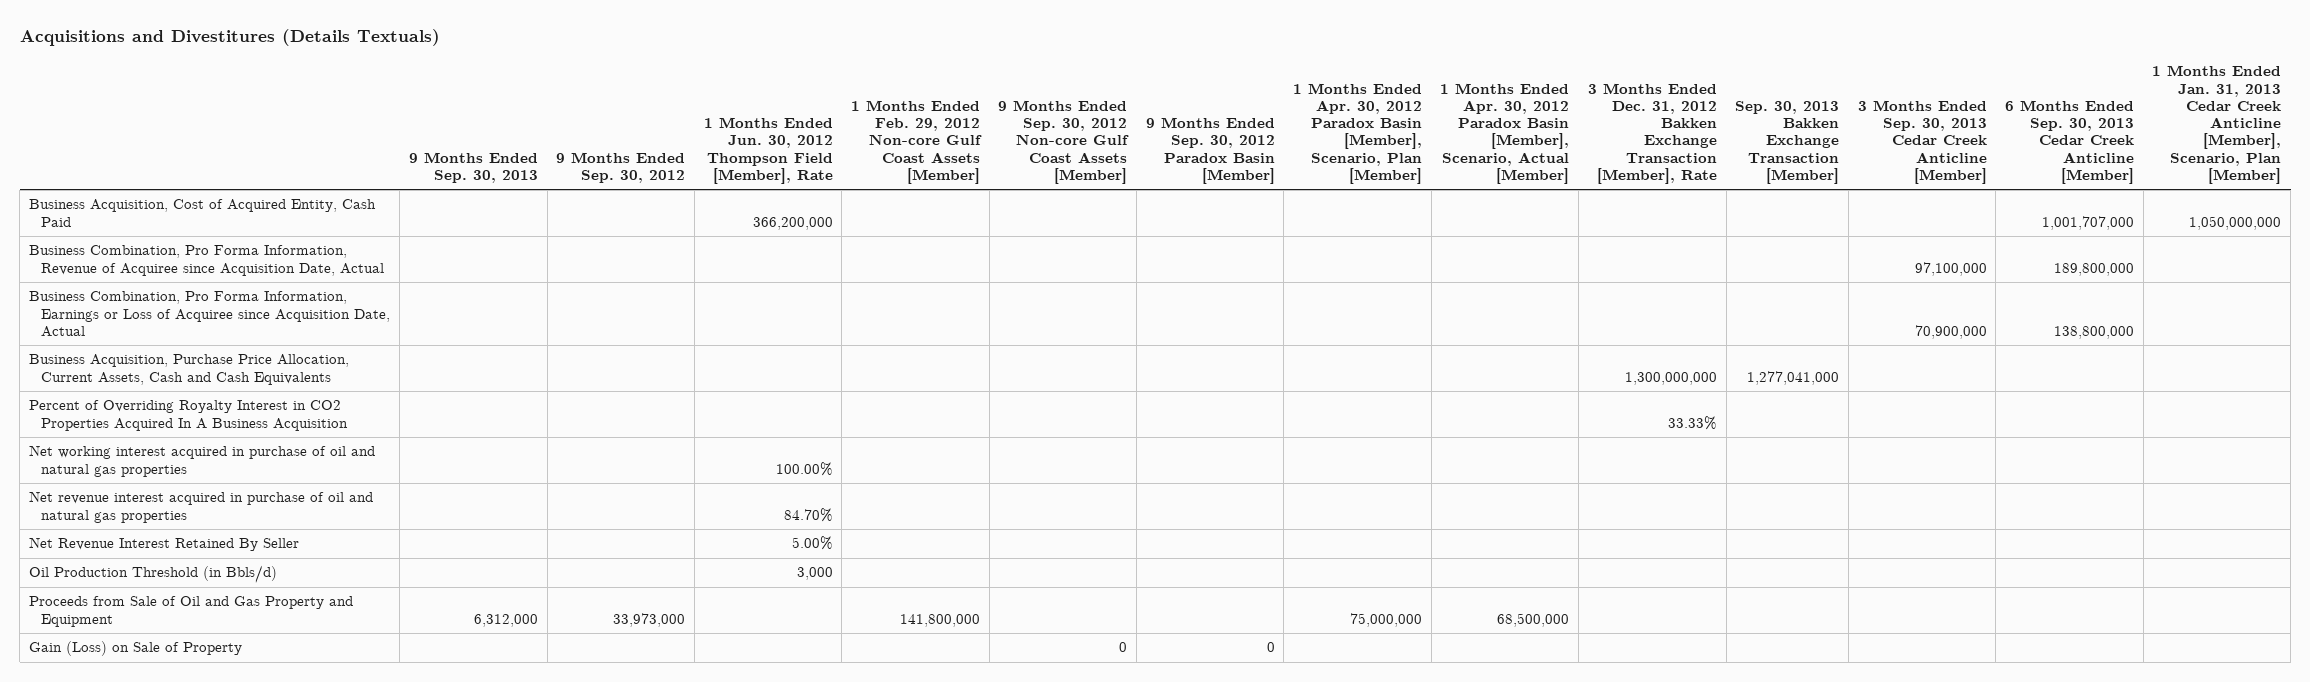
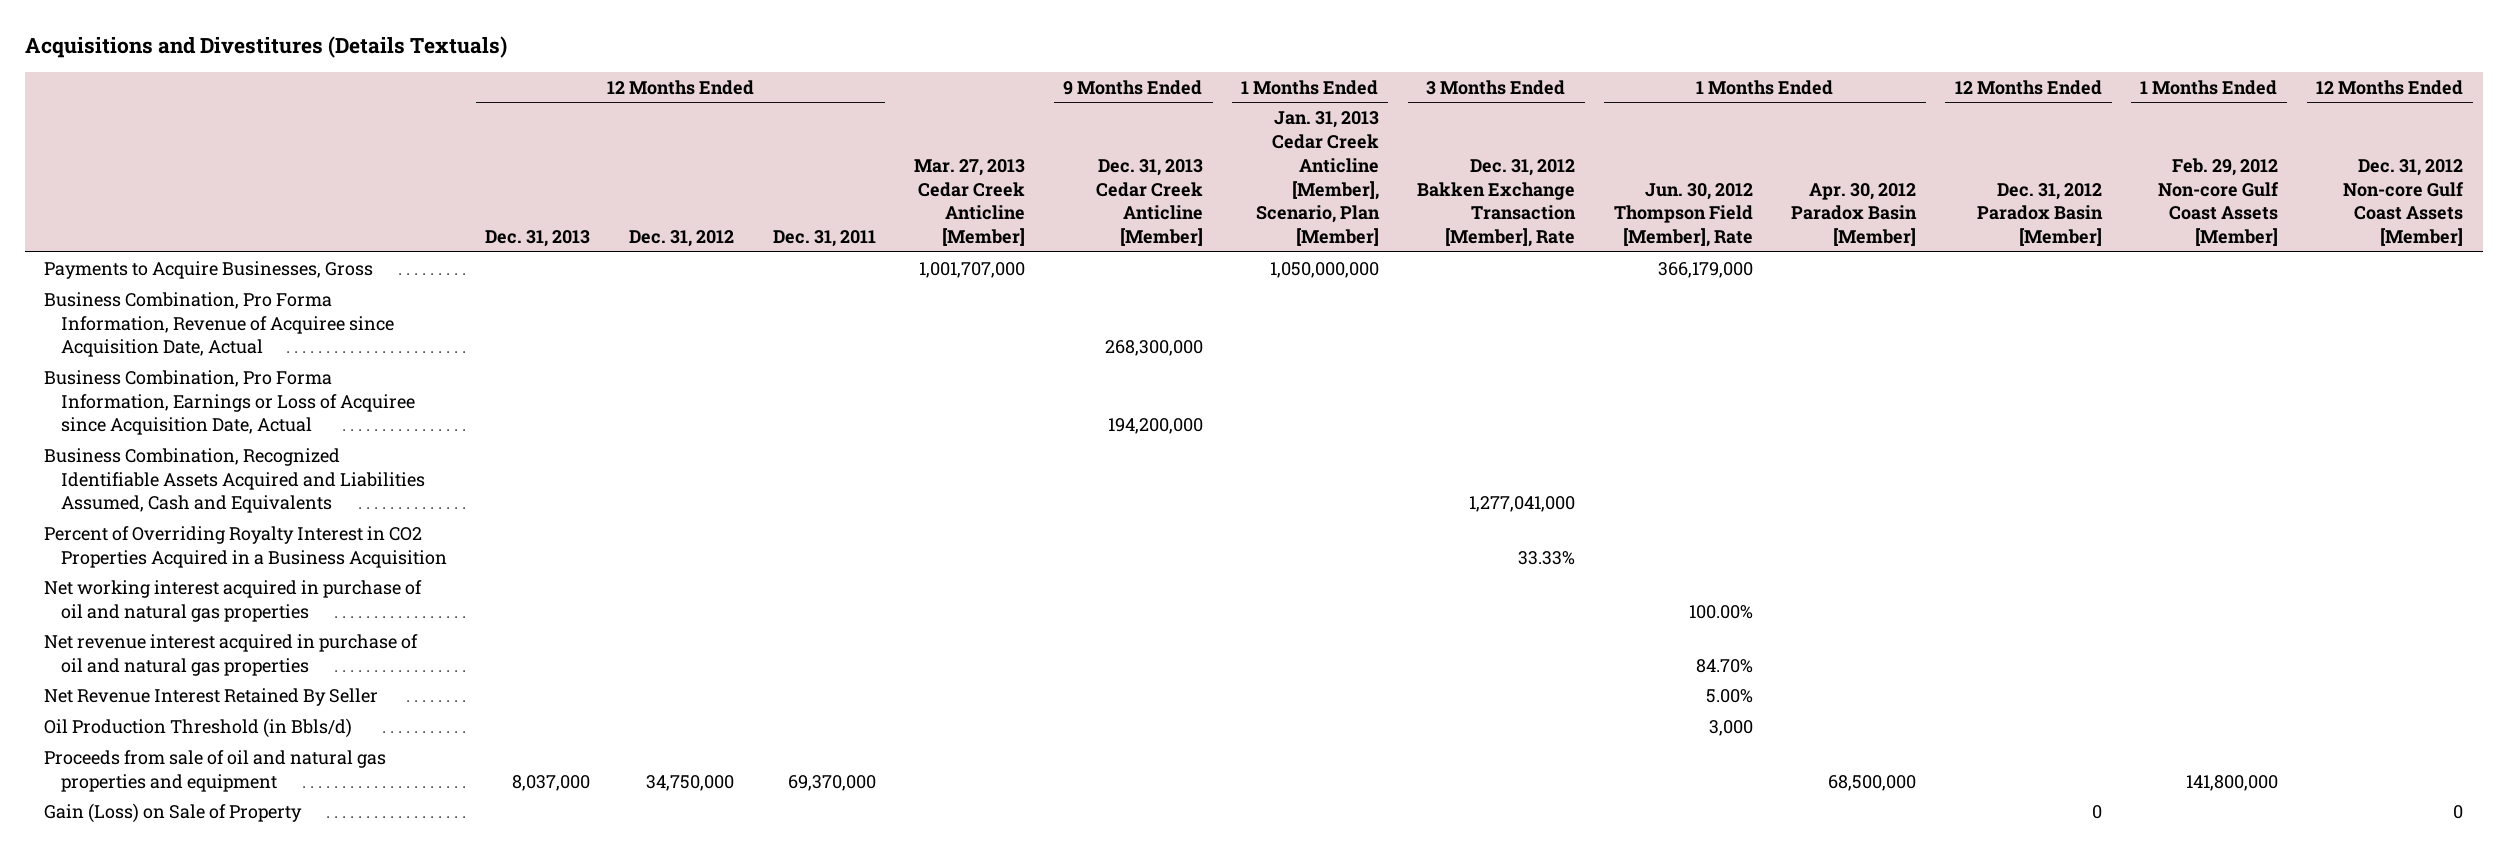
- | 9 Months Ended Sep. 30, 2013 | 9 Months Ended Sep. 30, 2012 | 1 Months Ended Jun. 30, 2012 Thompson Field [Member], Rate | 1 Months Ended Feb. 29, 2012 Non-core Gulf Coast Assets [Member] | 9 Months Ended Sep. 30, 2012 Non-core Gulf Coast Assets [Member] | 9 Months Ended Sep. 30, 2012 Paradox Basin [Member] | 1 Months Ended Apr. 30, 2012 Paradox Basin [Member], Scenario, Plan [Member] | 1 Months Ended Apr. 30, 2012 Paradox Basin [Member], Scenario, Actual [Member] | 3 Months Ended Dec. 31, 2012 Bakken Exchange Transaction [Member], Rate | Sep. 30, 2013 Bakken Exchange Transaction [Member] | 3 Months Ended Sep. 30, 2013 Cedar Creek Anticline [Member] | 6 Months Ended Sep. 30, 2013 Cedar Creek Anticline [Member] | 1 Months Ended Jan. 31, 2013 Cedar Creek Anticline [Member], Scenario, Plan [Member]
+ | 12 Months Ended Dec. 31, 2013 | 12 Months Ended Dec. 31, 2012 | 12 Months Ended Dec. 31, 2011 | Mar. 27, 2013 Cedar Creek Anticline [Member] | 9 Months Ended Dec. 31, 2013 Cedar Creek Anticline [Member] | 1 Months Ended Jan. 31, 2013 Cedar Creek Anticline [Member], Scenario, Plan [Member] | 3 Months Ended Dec. 31, 2012 Bakken Exchange Transaction [Member], Rate | 1 Months Ended Jun. 30, 2012 Thompson Field [Member], Rate | 1 Months Ended Apr. 30, 2012 Paradox Basin [Member] | 12 Months Ended Dec. 31, 2012 Paradox Basin [Member] | 1 Months Ended Feb. 29, 2012 Non-core Gulf Coast Assets [Member] | 12 Months Ended Dec. 31, 2012 Non-core Gulf Coast Assets [Member]
- Business Acquisition, Cost of Acquired Entity, Cash Paid | | | 366,200,000 | | | | | | | | | 1,001,707,000 | 1,050,000,000
+ Payments to Acquire Businesses, Gross | | | | 1,001,707,000 | | 1,050,000,000 | | 366,179,000 | | | |
- Business Acquisition, Purchase Price Allocation, Current Assets, Cash and Cash Equivalents | | | | | | | | | 1,300,000,000 | 1,277,041,000 | | |
- Percent of Overriding Royalty Interest in CO2 Properties Acquired In A Business Acquisition | | | | | | | | | 33.33% | | | |
+ Business Combination, Recognized Identifiable Assets Acquired and Liabilities Assumed, Cash and Equivalents | | | | | | | 1,277,041,000 | | | | |
+ Percent of Overriding Royalty Interest in CO2 Properties Acquired in a Business Acquisition | | | | | | | 33.33% | | | | |
- Proceeds from Sale of Oil and Gas Property and Equipment | 6,312,000 | 33,973,000 | | 141,800,000 | | | 75,000,000 | 68,500,000 | | | | |
+ Proceeds from sale of oil and natural gas properties and equipment | 8,037,000 | 34,750,000 | 69,370,000 | | | | | | 68,500,000 | | 141,800,000 |

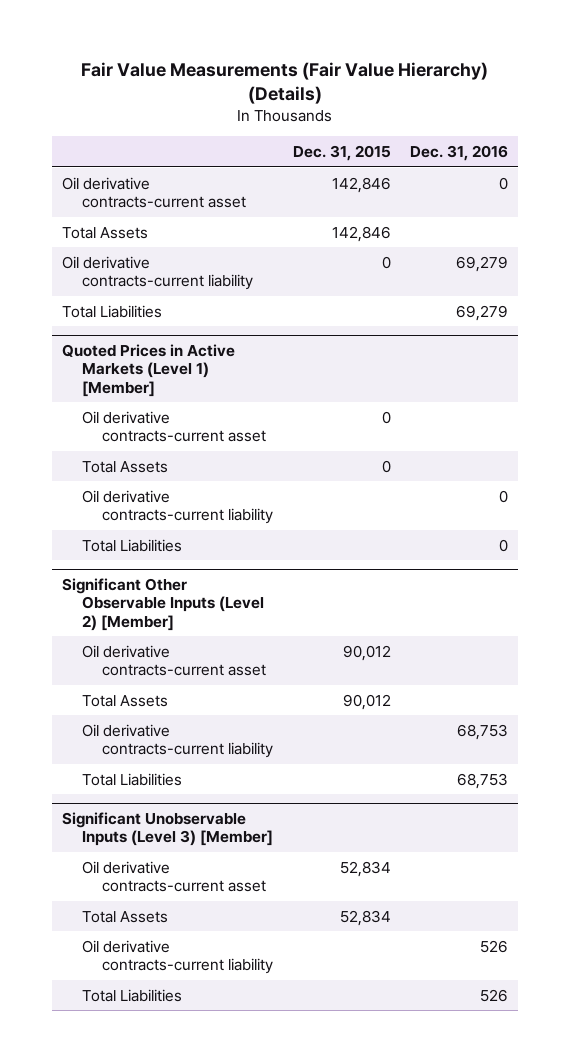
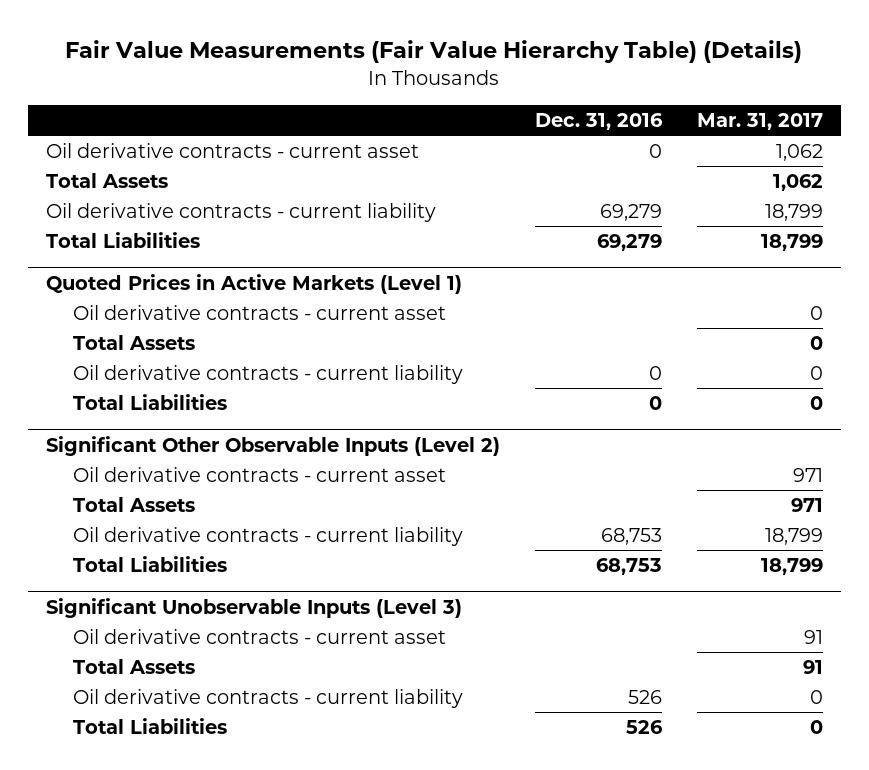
- Fair Value Measurements (Fair Value Hierarchy) (Details)
+ Fair Value Measurements (Fair Value Hierarchy Table) (Details)
- | Dec. 31, 2015 | Dec. 31, 2016
+ | Dec. 31, 2016 | Mar. 31, 2017
- Oil derivative contracts-current asset | 142,846 | 0
+ Oil derivative contracts - current asset | 0 | 1,062
- Oil derivative contracts-current liability | 0 | 69,279
+ Oil derivative contracts - current liability | 69,279 | 18,799
- Quoted Prices in Active Markets (Level 1) [Member]
- Oil derivative contracts-current asset | 0 |
+ Quoted Prices in Active Markets (Level 1)
+ Oil derivative contracts - current asset | | 0
- Oil derivative contracts-current liability | | 0
+ Oil derivative contracts - current liability | 0 | 0
- Significant Other Observable Inputs (Level 2) [Member]
- Oil derivative contracts-current asset | 90,012 |
+ Significant Other Observable Inputs (Level 2)
+ Oil derivative contracts - current asset | | 971
- Oil derivative contracts-current liability | | 68,753
+ Oil derivative contracts - current liability | 68,753 | 18,799
- Significant Unobservable Inputs (Level 3) [Member]
- Oil derivative contracts-current asset | 52,834 |
+ Significant Unobservable Inputs (Level 3)
+ Oil derivative contracts - current asset | | 91
- Oil derivative contracts-current liability | | 526
+ Oil derivative contracts - current liability | 526 | 0

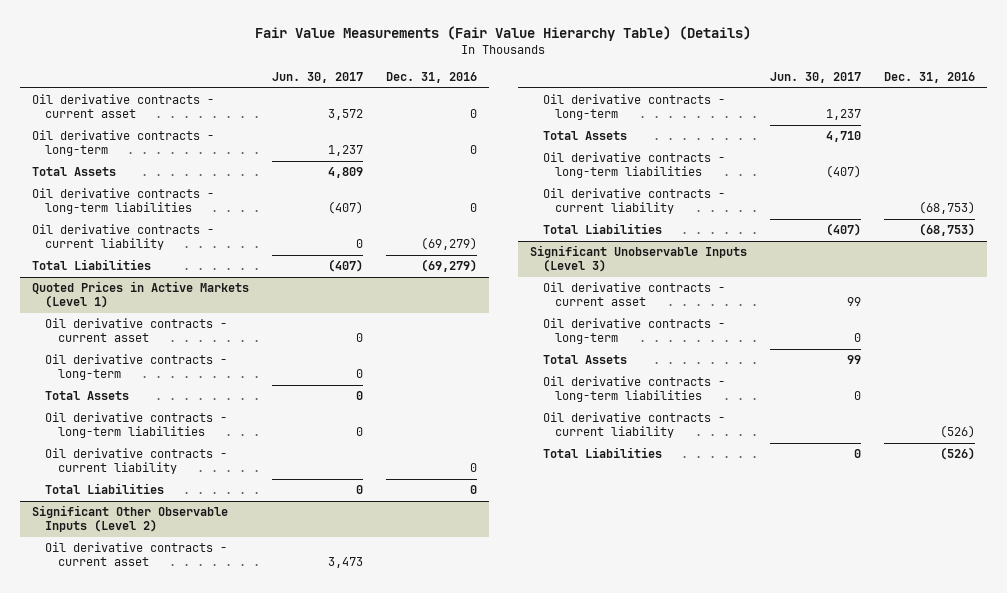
- | Dec. 31, 2016 | Mar. 31, 2017
+ | Jun. 30, 2017 | Dec. 31, 2016
+ Oil derivative contracts - long-term | 1,237 | 0
- Oil derivative contracts - current liability | 69,279 | 18,799
- Total Liabilities | 69,279 | 18,799
+ Oil derivative contracts - long-term liabilities | (407) | 0
+ Oil derivative contracts - current liability | 0 | (69,279)
+ Total Liabilities | (407) | (69,279)
@ Quoted Prices in Active Markets (Level 1)
+ Oil derivative contracts - long-term | 0 |
+ Oil derivative contracts - long-term liabilities | 0 |
@ Significant Other Observable Inputs (Level 2)
+ Oil derivative contracts - long-term | 1,237 |
- Oil derivative contracts - current liability | 68,753 | 18,799
- Total Liabilities | 68,753 | 18,799
+ Oil derivative contracts - long-term liabilities | (407) |
+ Oil derivative contracts - current liability | | (68,753)
+ Total Liabilities | (407) | (68,753)
@ Significant Unobservable Inputs (Level 3)
+ Oil derivative contracts - long-term | 0 |
- Oil derivative contracts - current liability | 526 | 0
- Total Liabilities | 526 | 0
+ Oil derivative contracts - long-term liabilities | 0 |
+ Oil derivative contracts - current liability | | (526)
+ Total Liabilities | 0 | (526)

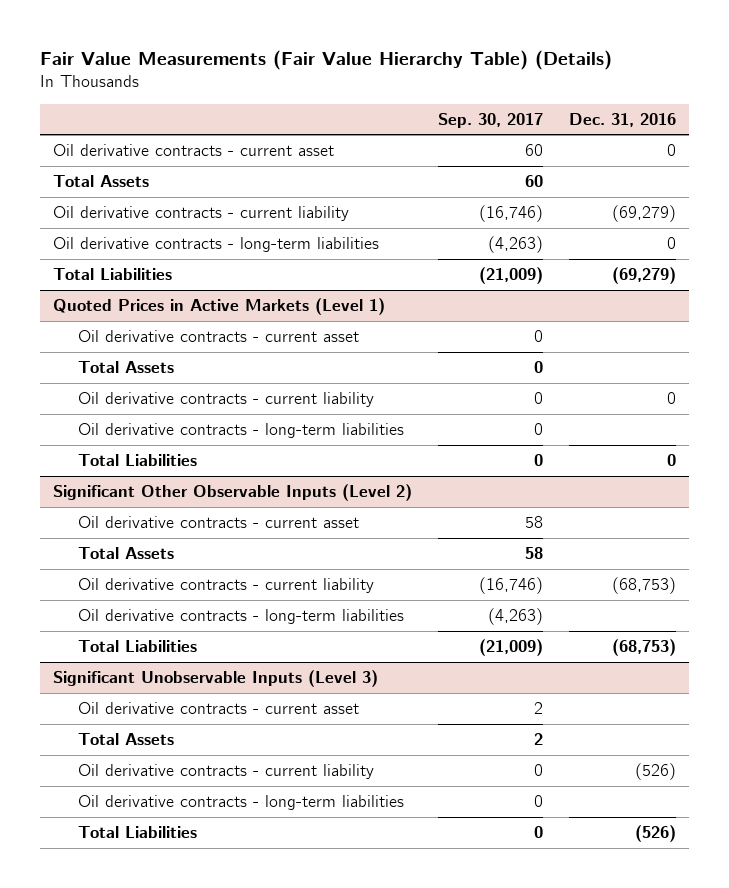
- | Jun. 30, 2017 | Dec. 31, 2016
+ | Sep. 30, 2017 | Dec. 31, 2016
- Oil derivative contracts - long-term | 1,237 | 0
moved down: Oil derivative contracts - long-term liabilities | (4,263) | 0
@ Quoted Prices in Active Markets (Level 1)
- Oil derivative contracts - long-term | 0 |
moved down: Oil derivative contracts - long-term liabilities | 0 |
@ Significant Other Observable Inputs (Level 2)
- Oil derivative contracts - long-term | 1,237 |
moved down: Oil derivative contracts - long-term liabilities | (4,263) |
@ Significant Unobservable Inputs (Level 3)
- Oil derivative contracts - long-term | 0 |
moved down: Oil derivative contracts - long-term liabilities | 0 |

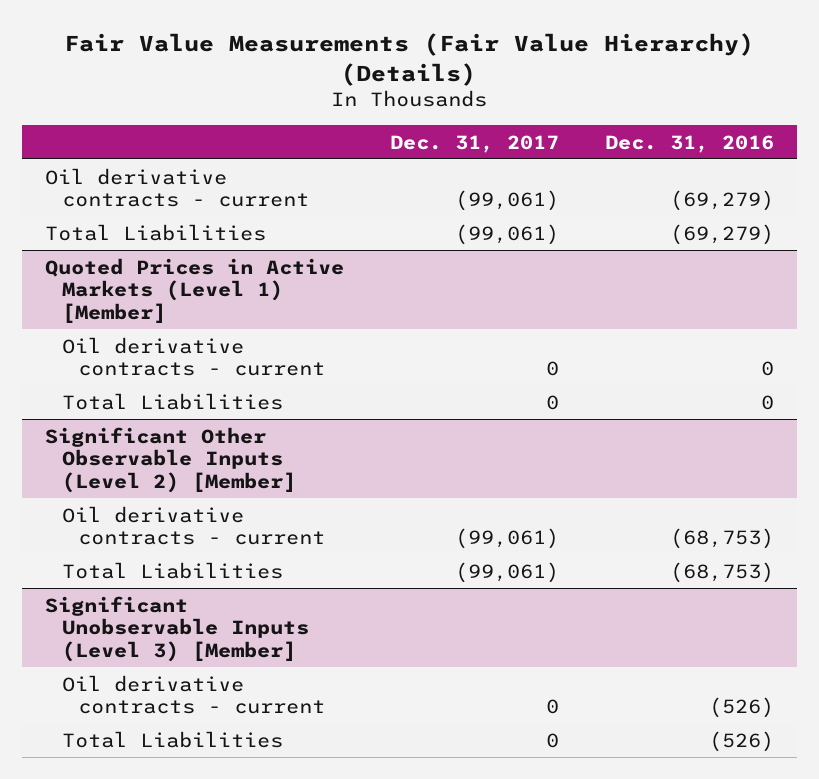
- Fair Value Measurements (Fair Value Hierarchy Table) (Details)
+ Fair Value Measurements (Fair Value Hierarchy) (Details)
- | Sep. 30, 2017 | Dec. 31, 2016
+ | Dec. 31, 2017 | Dec. 31, 2016
- Oil derivative contracts - current asset | 60 | 0
- Total Assets | 60 |
- Oil derivative contracts - current liability | (16,746) | (69,279)
- Oil derivative contracts - long-term liabilities | (4,263) | 0
+ Oil derivative contracts - current | (99,061) | (69,279)
- Quoted Prices in Active Markets (Level 1)
- Oil derivative contracts - current asset | 0 |
- Total Assets | 0 |
- Oil derivative contracts - current liability | 0 | 0
- Oil derivative contracts - long-term liabilities | 0 |
+ Quoted Prices in Active Markets (Level 1) [Member]
+ Oil derivative contracts - current | 0 | 0
- Significant Other Observable Inputs (Level 2)
- Oil derivative contracts - current asset | 58 |
- Total Assets | 58 |
- Oil derivative contracts - current liability | (16,746) | (68,753)
- Oil derivative contracts - long-term liabilities | (4,263) |
+ Significant Other Observable Inputs (Level 2) [Member]
+ Oil derivative contracts - current | (99,061) | (68,753)
- Significant Unobservable Inputs (Level 3)
- Oil derivative contracts - current asset | 2 |
- Total Assets | 2 |
- Oil derivative contracts - current liability | 0 | (526)
- Oil derivative contracts - long-term liabilities | 0 |
+ Significant Unobservable Inputs (Level 3) [Member]
+ Oil derivative contracts - current | 0 | (526)

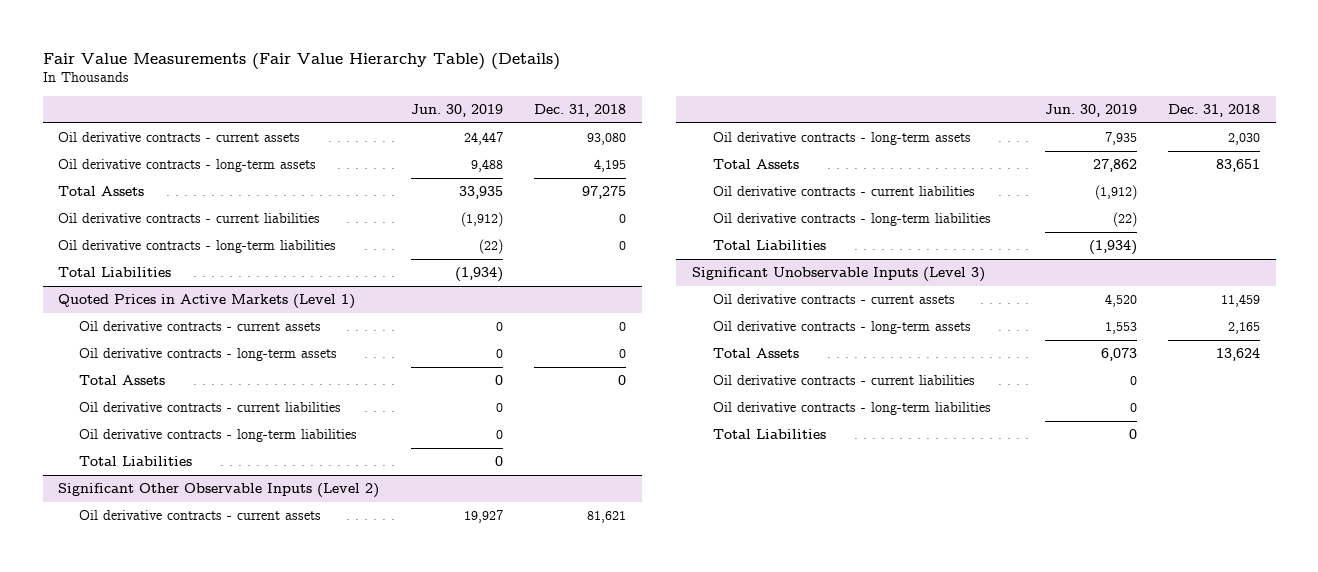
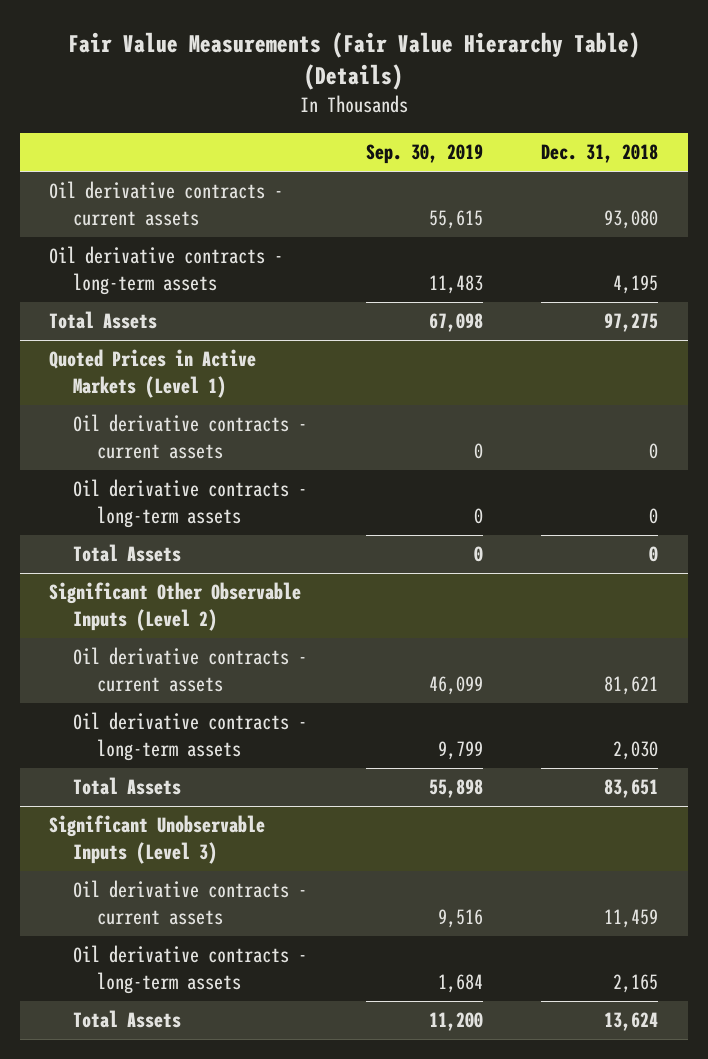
- | Jun. 30, 2019 | Dec. 31, 2018
+ | Sep. 30, 2019 | Dec. 31, 2018
- Oil derivative contracts - current liabilities | (1,912) | 0
- Oil derivative contracts - long-term liabilities | (22) | 0
- Total Liabilities | (1,934) |
@ Quoted Prices in Active Markets (Level 1)
- Oil derivative contracts - current liabilities | 0 |
- Oil derivative contracts - long-term liabilities | 0 |
- Total Liabilities | 0 |
@ Significant Other Observable Inputs (Level 2)
- Oil derivative contracts - current liabilities | (1,912) |
- Oil derivative contracts - long-term liabilities | (22) |
- Total Liabilities | (1,934) |
@ Significant Unobservable Inputs (Level 3)
- Oil derivative contracts - current liabilities | 0 |
- Oil derivative contracts - long-term liabilities | 0 |
- Total Liabilities | 0 |

